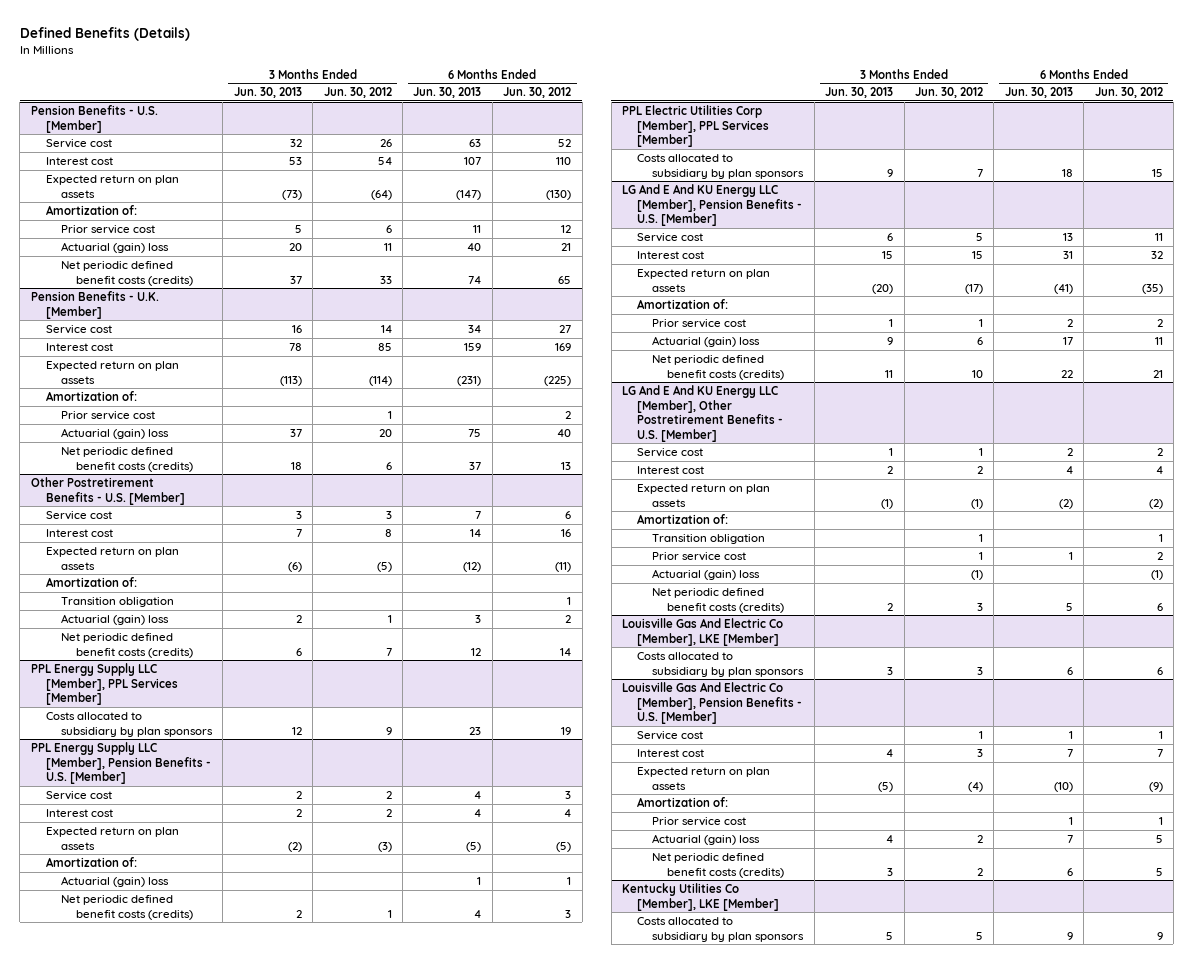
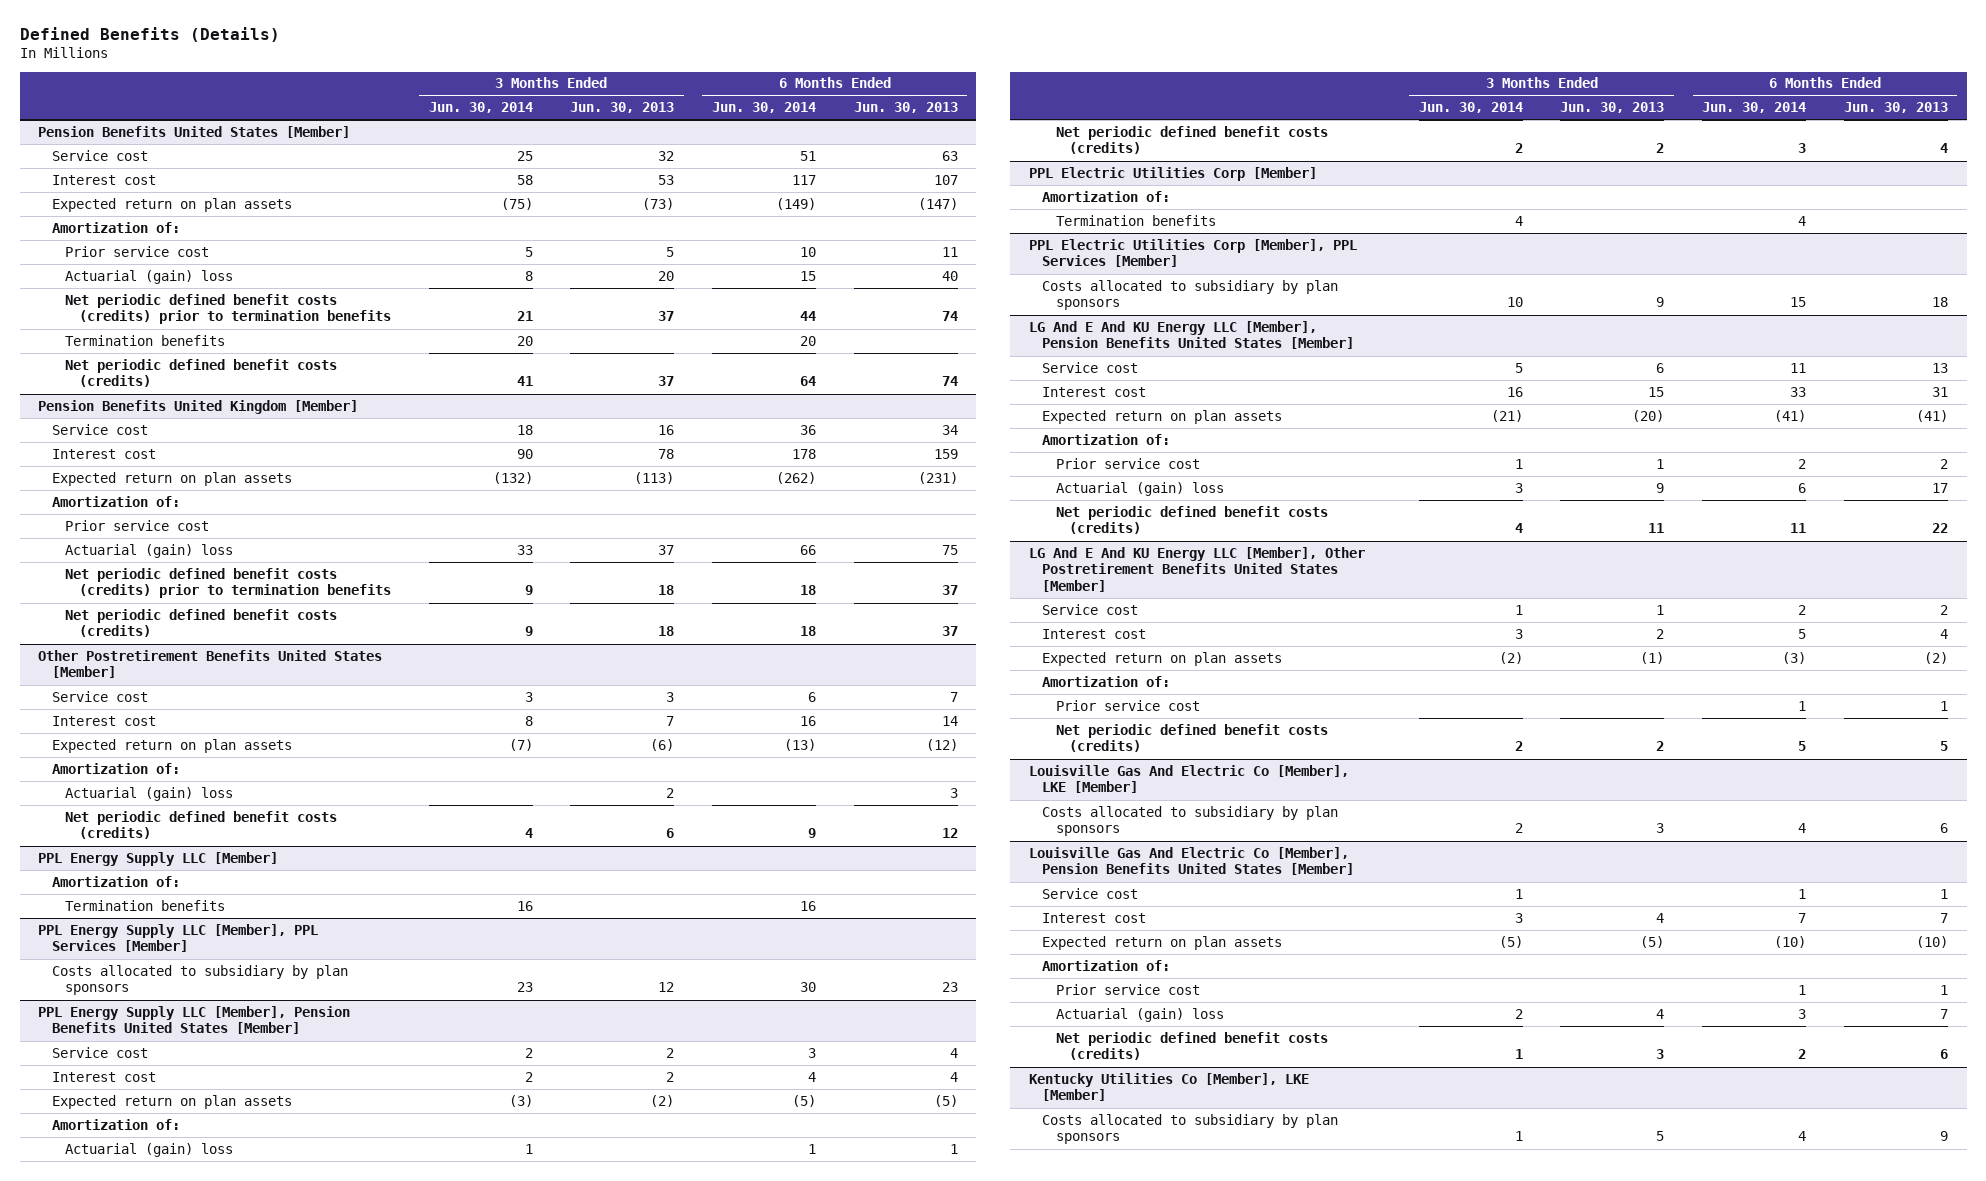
- | 3 Months Ended Jun. 30, 2013 | 3 Months Ended Jun. 30, 2012 | 6 Months Ended Jun. 30, 2013 | 6 Months Ended Jun. 30, 2012
+ | 3 Months Ended Jun. 30, 2014 | 3 Months Ended Jun. 30, 2013 | 6 Months Ended Jun. 30, 2014 | 6 Months Ended Jun. 30, 2013
- Pension Benefits - U.S. [Member]
+ Pension Benefits United States [Member]
+ Net periodic defined benefit costs (credits) prior to termination benefits | 21 | 37 | 44 | 74
+ Termination benefits | 20 | | 20 |
- Pension Benefits - U.K. [Member]
+ Pension Benefits United Kingdom [Member]
+ Net periodic defined benefit costs (credits) prior to termination benefits | 9 | 18 | 18 | 37
- Other Postretirement Benefits - U.S. [Member]
+ Other Postretirement Benefits United States [Member]
- Transition obligation | | | | 1
+ PPL Energy Supply LLC [Member]
+ Amortization of:
+ Termination benefits | 16 | | 16 |
- PPL Energy Supply LLC [Member], Pension Benefits - U.S. [Member]
+ PPL Energy Supply LLC [Member], Pension Benefits United States [Member]
+ PPL Electric Utilities Corp [Member]
+ Amortization of:
+ Termination benefits | 4 | | 4 |
- LG And E And KU Energy LLC [Member], Pension Benefits - U.S. [Member]
+ LG And E And KU Energy LLC [Member], Pension Benefits United States [Member]
- LG And E And KU Energy LLC [Member], Other Postretirement Benefits - U.S. [Member]
+ LG And E And KU Energy LLC [Member], Other Postretirement Benefits United States [Member]
- Transition obligation | | 1 | | 1
- Actuarial (gain) loss | | (1) | | (1)
- Louisville Gas And Electric Co [Member], Pension Benefits - U.S. [Member]
+ Louisville Gas And Electric Co [Member], Pension Benefits United States [Member]

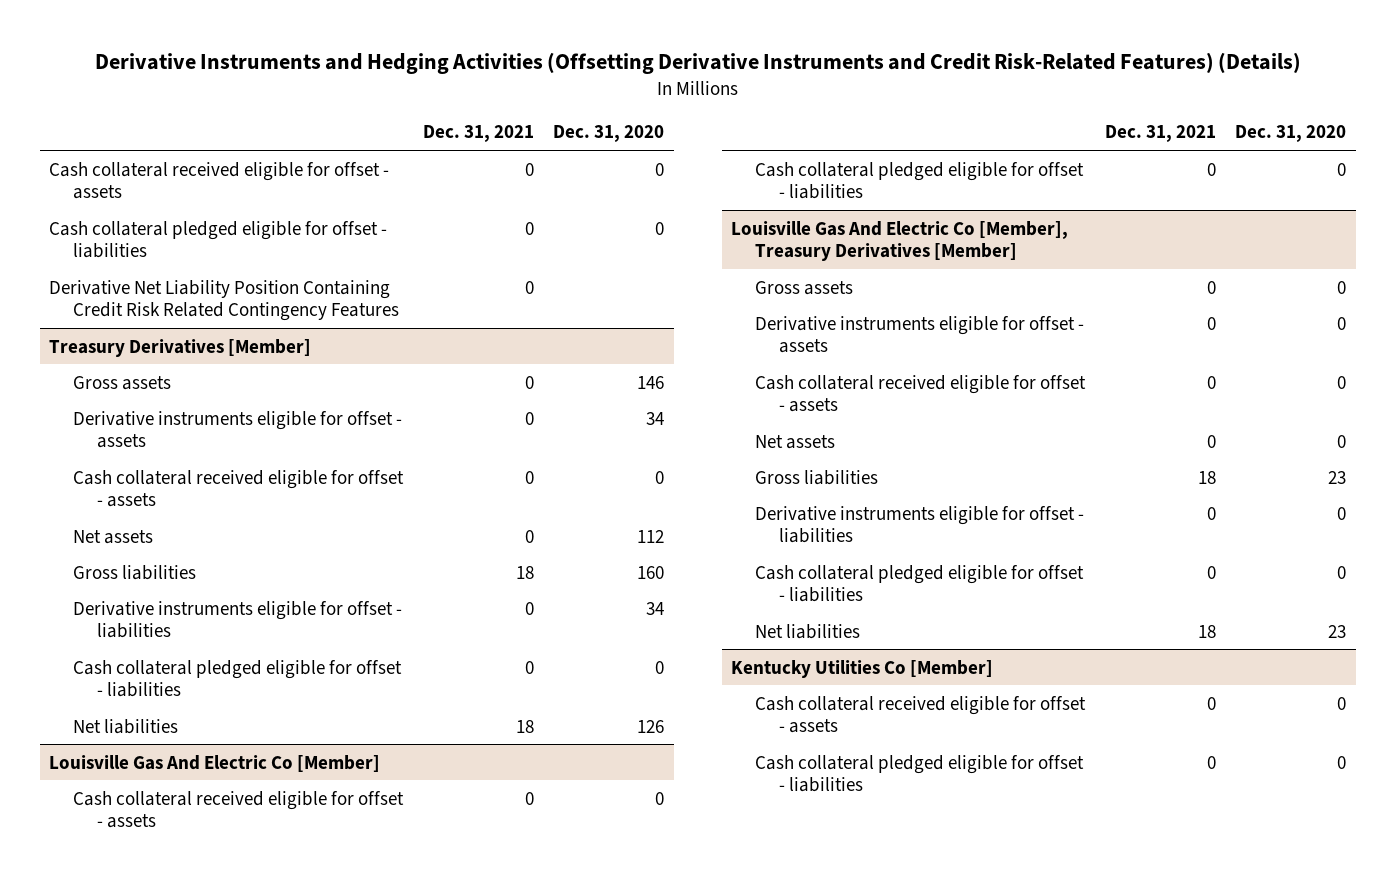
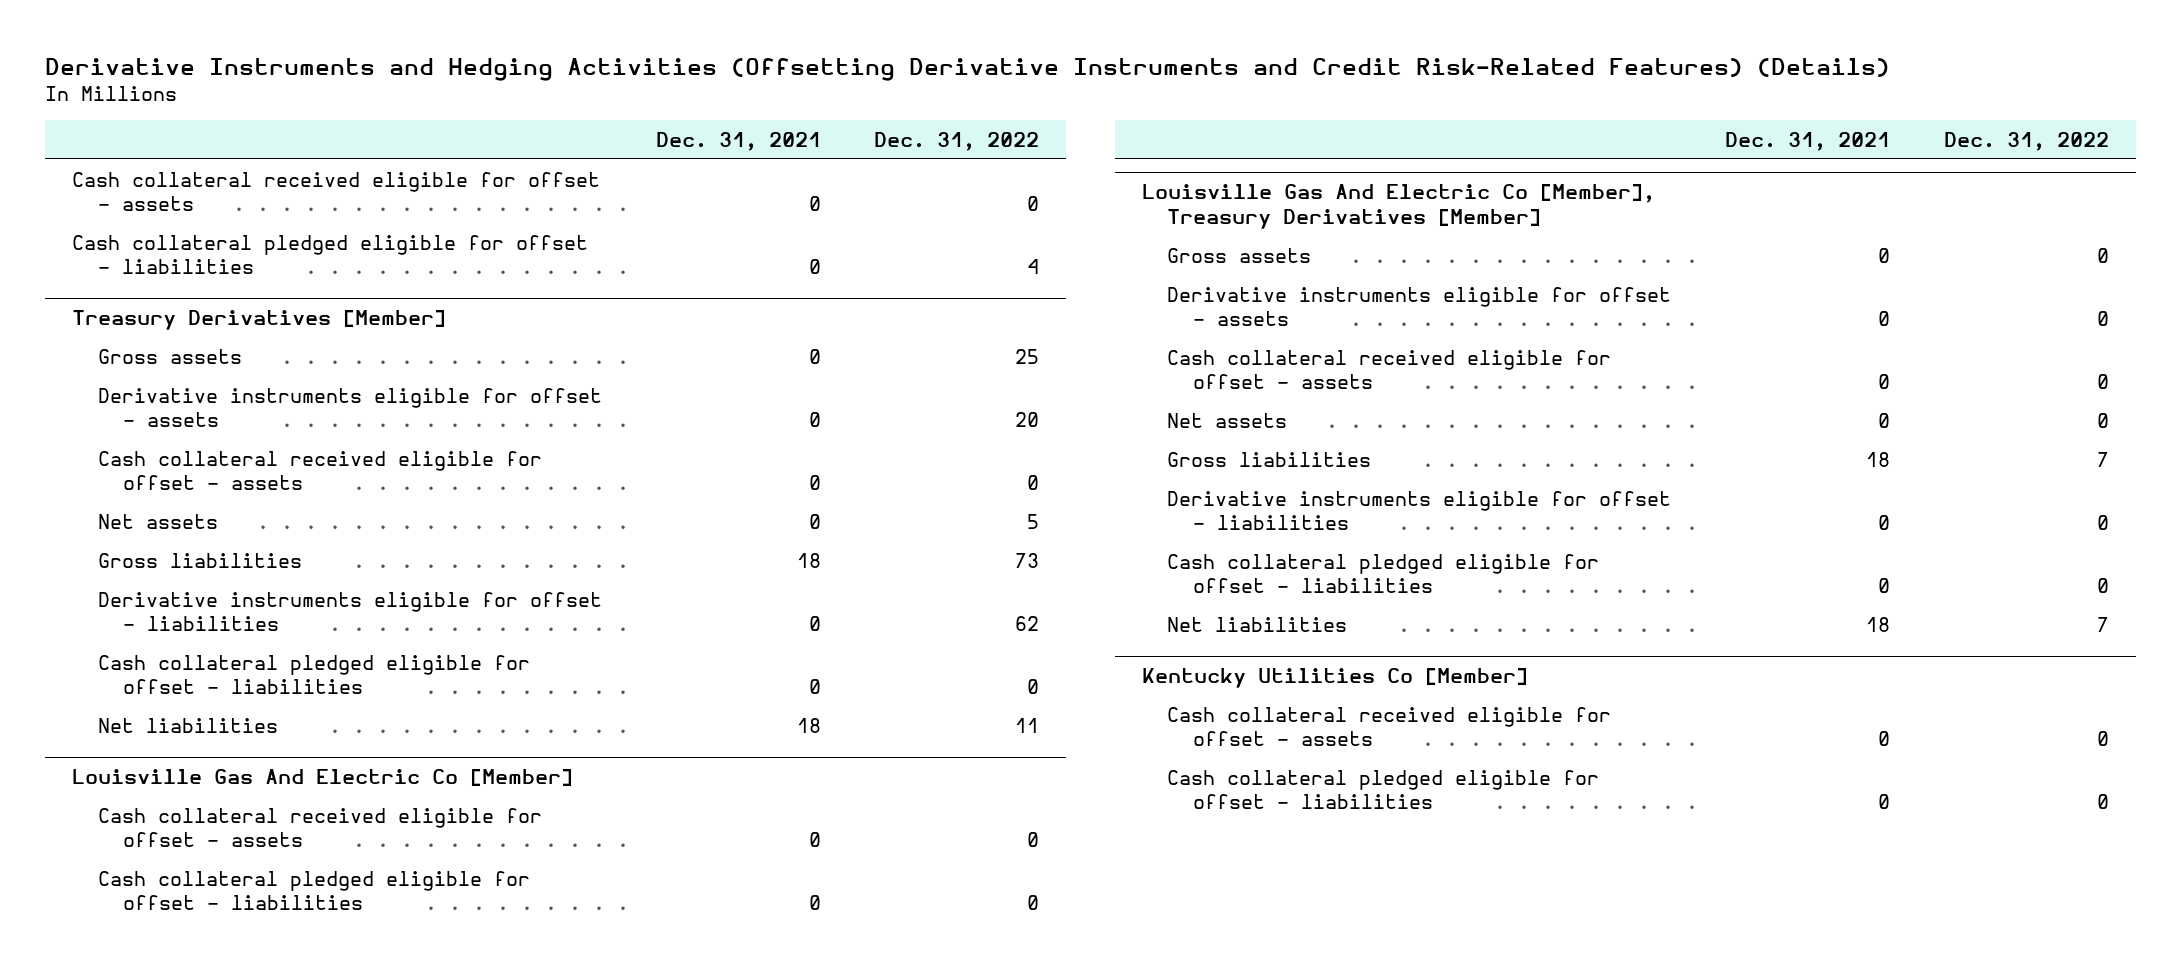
- | Dec. 31, 2021 | Dec. 31, 2020
+ | Dec. 31, 2021 | Dec. 31, 2022
- Derivative Net Liability Position Containing Credit Risk Related Contingency Features | 0 |

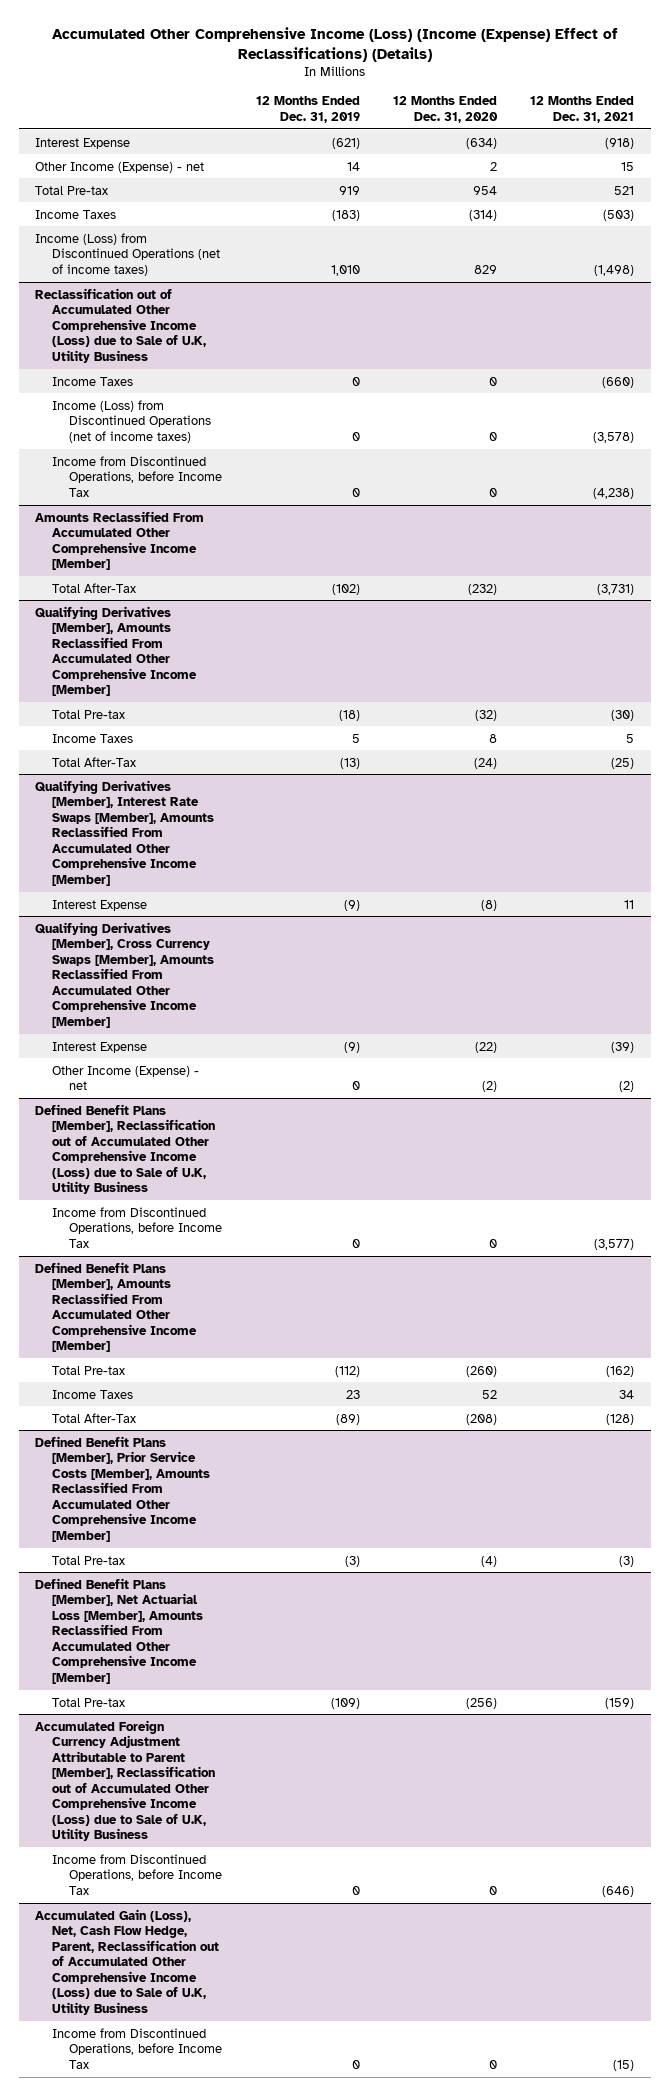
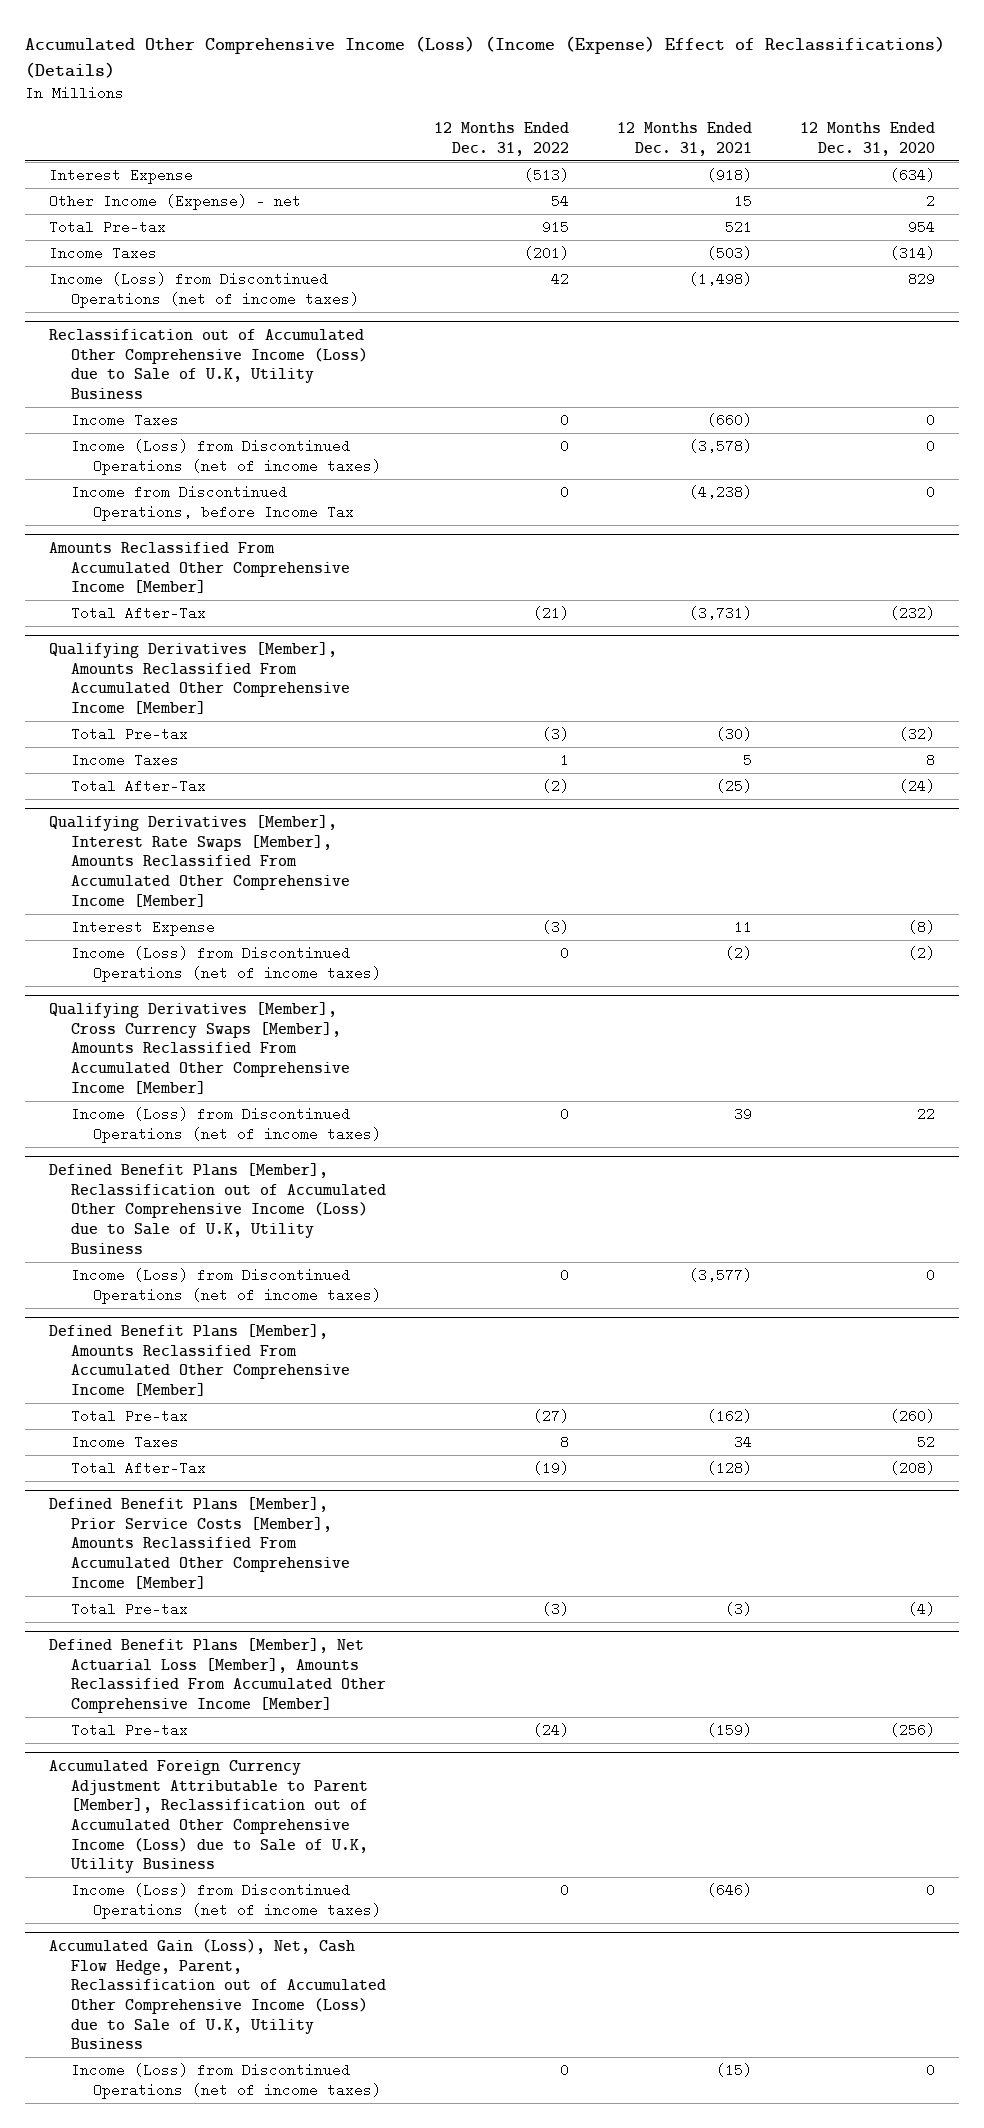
- | 12 Months Ended Dec. 31, 2019 | 12 Months Ended Dec. 31, 2020 | 12 Months Ended Dec. 31, 2021
+ | 12 Months Ended Dec. 31, 2022 | 12 Months Ended Dec. 31, 2021 | 12 Months Ended Dec. 31, 2020
@ Qualifying Derivatives [Member], Interest Rate Swaps [Member], Amounts Reclassified From Accumulated Other Comprehensive Income [Member]
+ Income (Loss) from Discontinued Operations (net of income taxes) | 0 | (2) | (2)
@ Qualifying Derivatives [Member], Cross Currency Swaps [Member], Amounts Reclassified From Accumulated Other Comprehensive Income [Member]
- Interest Expense | (9) | (22) | (39)
- Other Income (Expense) - net | 0 | (2) | (2)
+ Income (Loss) from Discontinued Operations (net of income taxes) | 0 | 39 | 22
@ Defined Benefit Plans [Member], Reclassification out of Accumulated Other Comprehensive Income (Loss) due to Sale of U.K, Utility Business
- Income from Discontinued Operations, before Income Tax | 0 | 0 | (3,577)
+ Income (Loss) from Discontinued Operations (net of income taxes) | 0 | (3,577) | 0
@ Accumulated Foreign Currency Adjustment Attributable to Parent [Member], Reclassification out of Accumulated Other Comprehensive Income (Loss) due to Sale of U.K, Utility Business
- Income from Discontinued Operations, before Income Tax | 0 | 0 | (646)
+ Income (Loss) from Discontinued Operations (net of income taxes) | 0 | (646) | 0
@ Accumulated Gain (Loss), Net, Cash Flow Hedge, Parent, Reclassification out of Accumulated Other Comprehensive Income (Loss) due to Sale of U.K, Utility Business
- Income from Discontinued Operations, before Income Tax | 0 | 0 | (15)
+ Income (Loss) from Discontinued Operations (net of income taxes) | 0 | (15) | 0

